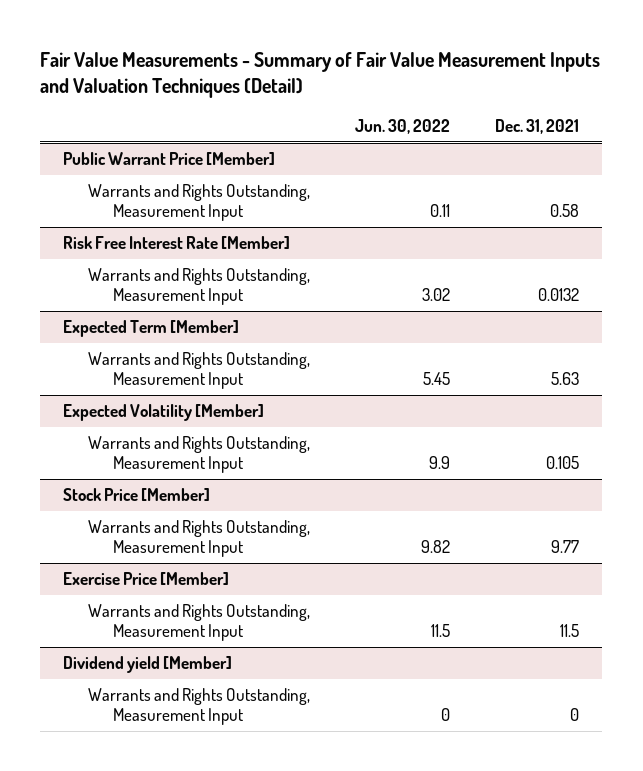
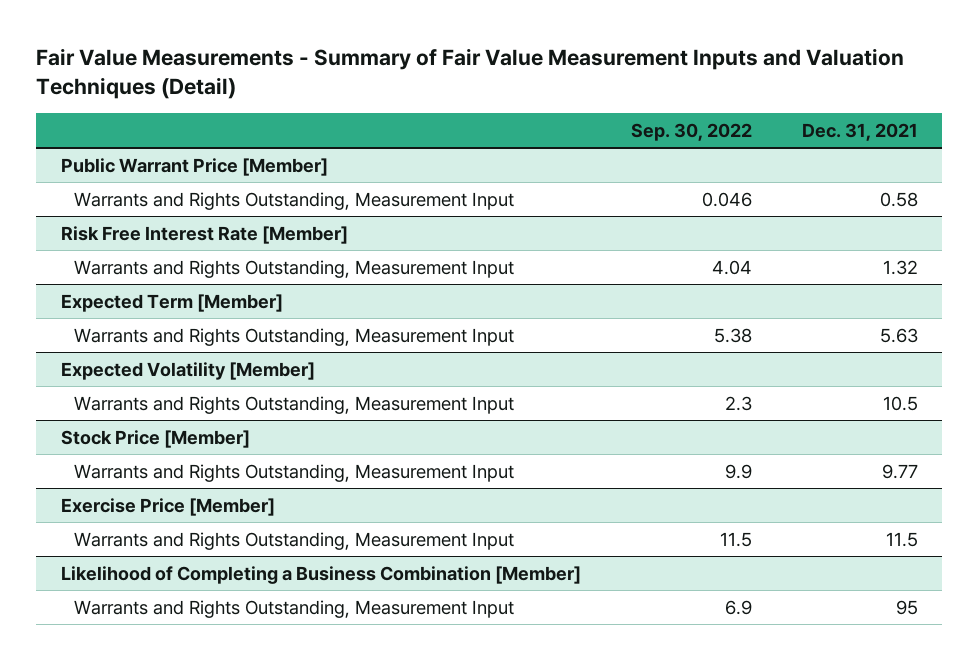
- | Jun. 30, 2022 | Dec. 31, 2021
+ | Sep. 30, 2022 | Dec. 31, 2021
@ Risk Free Interest Rate [Member]
- Warrants and Rights Outstanding, Measurement Input | 3.02 | 0.0132
+ Warrants and Rights Outstanding, Measurement Input | 4.04 | 1.32
@ Expected Volatility [Member]
- Warrants and Rights Outstanding, Measurement Input | 9.9 | 0.105
+ Warrants and Rights Outstanding, Measurement Input | 2.3 | 10.5
- Dividend yield [Member]
- Warrants and Rights Outstanding, Measurement Input | 0 | 0
+ Likelihood of Completing a Business Combination [Member]
+ Warrants and Rights Outstanding, Measurement Input | 6.9 | 95

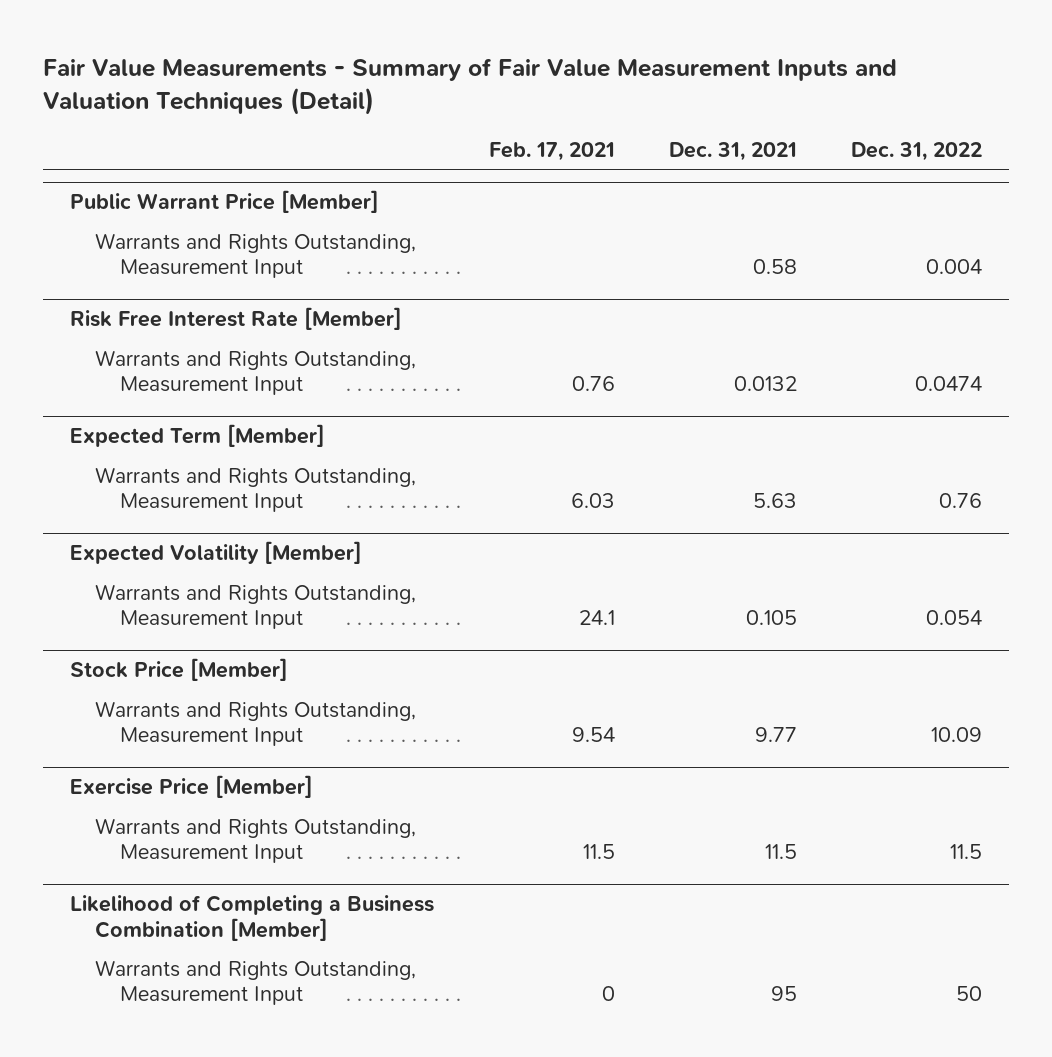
- | Sep. 30, 2022 | Dec. 31, 2021
+ | Feb. 17, 2021 | Dec. 31, 2021 | Dec. 31, 2022
@ Risk Free Interest Rate [Member]
- Warrants and Rights Outstanding, Measurement Input | 4.04 | 1.32
+ Warrants and Rights Outstanding, Measurement Input | 0.76 | 0.0132 | 0.0474
@ Expected Volatility [Member]
- Warrants and Rights Outstanding, Measurement Input | 2.3 | 10.5
+ Warrants and Rights Outstanding, Measurement Input | 24.1 | 0.105 | 0.054

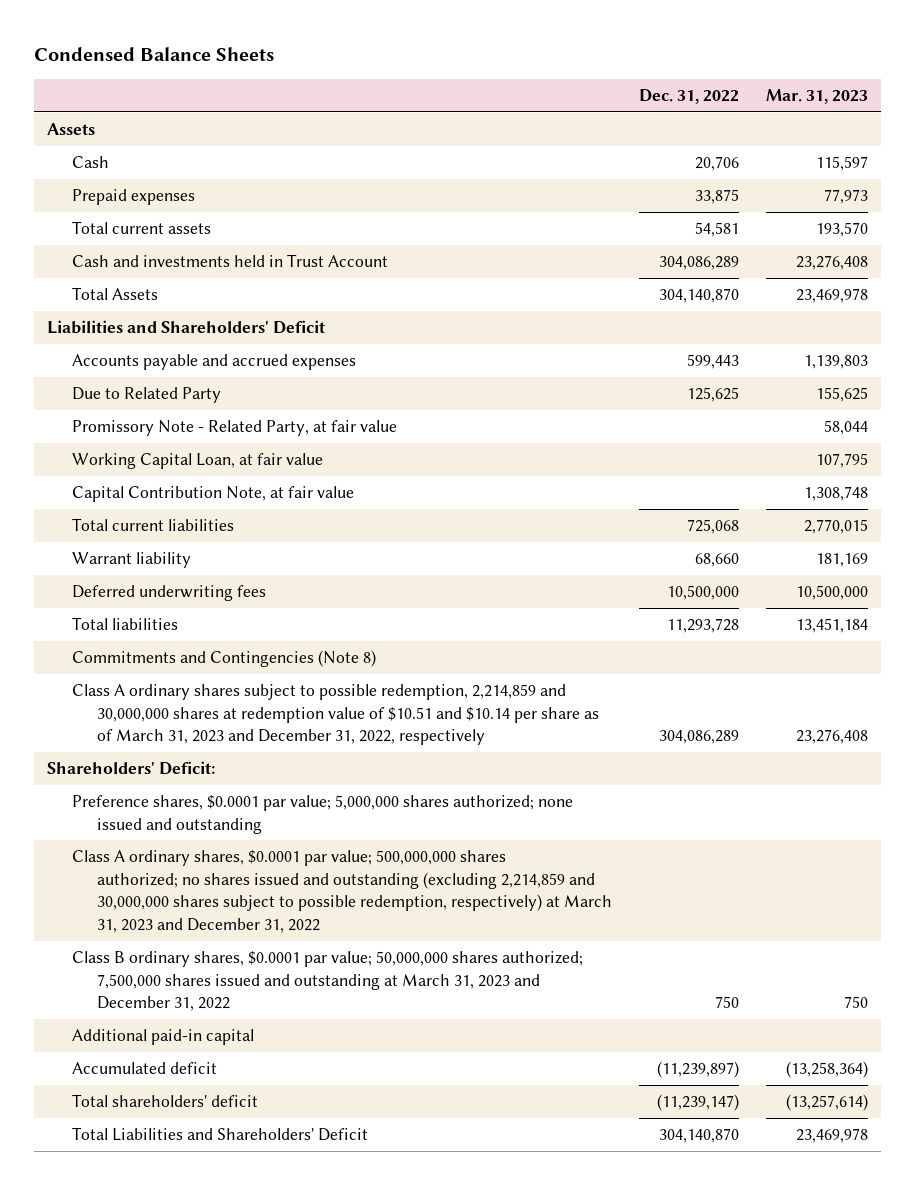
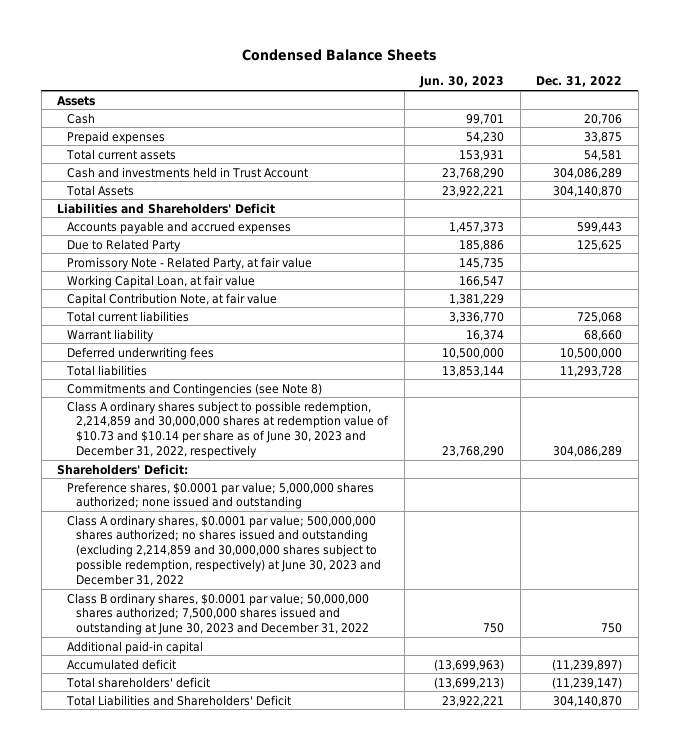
- | Dec. 31, 2022 | Mar. 31, 2023
+ | Jun. 30, 2023 | Dec. 31, 2022
- Commitments and Contingencies (Note 8)
- Class A ordinary shares subject to possible redemption, 2,214,859 and 30,000,000 shares at redemption value of $10.51 and $10.14 per share as of March 31, 2023 and December 31, 2022, respectively | 304,086,289 | 23,276,408
+ Commitments and Contingencies (see Note 8)
+ Class A ordinary shares subject to possible redemption, 2,214,859 and 30,000,000 shares at redemption value of $10.73 and $10.14 per share as of June 30, 2023 and December 31, 2022, respectively | 23,768,290 | 304,086,289
- Class A ordinary shares, $0.0001 par value; 500,000,000 shares authorized; no shares issued and outstanding (excluding 2,214,859 and 30,000,000 shares subject to possible redemption, respectively) at March 31, 2023 and December 31, 2022
- Class B ordinary shares, $0.0001 par value; 50,000,000 shares authorized; 7,500,000 shares issued and outstanding at March 31, 2023 and December 31, 2022 | 750 | 750
+ Class A ordinary shares, $0.0001 par value; 500,000,000 shares authorized; no shares issued and outstanding (excluding 2,214,859 and 30,000,000 shares subject to possible redemption, respectively) at June 30, 2023 and December 31, 2022
+ Class B ordinary shares, $0.0001 par value; 50,000,000 shares authorized; 7,500,000 shares issued and outstanding at June 30, 2023 and December 31, 2022 | 750 | 750

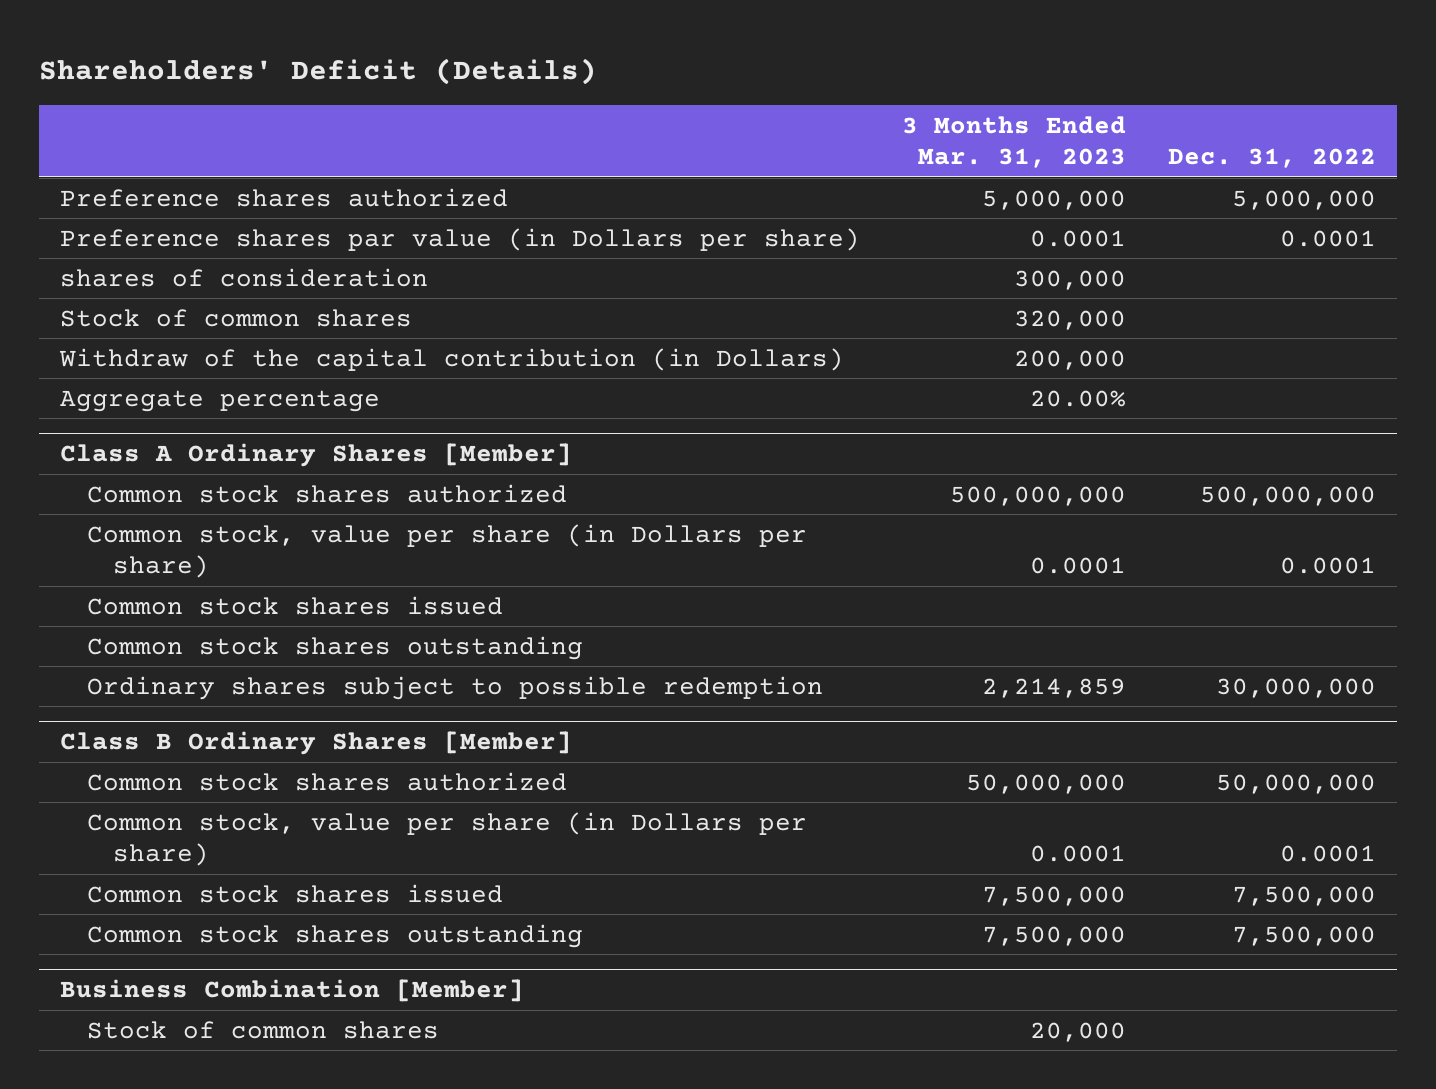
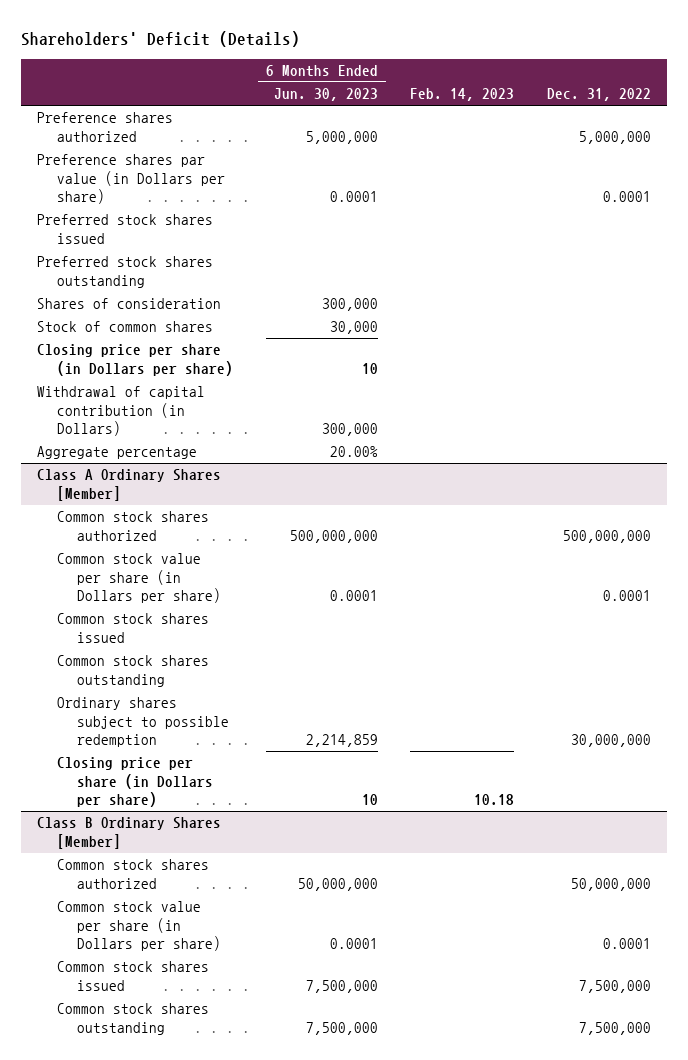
- | 3 Months Ended Mar. 31, 2023 | Dec. 31, 2022
+ | 6 Months Ended Jun. 30, 2023 | Feb. 14, 2023 | Dec. 31, 2022
- shares of consideration | 300,000 |
+ Preferred stock shares issued
+ Preferred stock shares outstanding
+ Shares of consideration | 300,000 | |
- Withdraw of the capital contribution (in Dollars) | 200,000 |
+ Closing price per share (in Dollars per share) | 10 | |
+ Withdrawal of capital contribution (in Dollars) | 300,000 | |
@ Class A Ordinary Shares [Member]
- Common stock, value per share (in Dollars per share) | 0.0001 | 0.0001
+ Common stock value per share (in Dollars per share) | 0.0001 | | 0.0001
+ Closing price per share (in Dollars per share) | 10 | 10.18 |
@ Class B Ordinary Shares [Member]
- Common stock, value per share (in Dollars per share) | 0.0001 | 0.0001
+ Common stock value per share (in Dollars per share) | 0.0001 | | 0.0001
- Business Combination [Member]
- Stock of common shares | 20,000 |

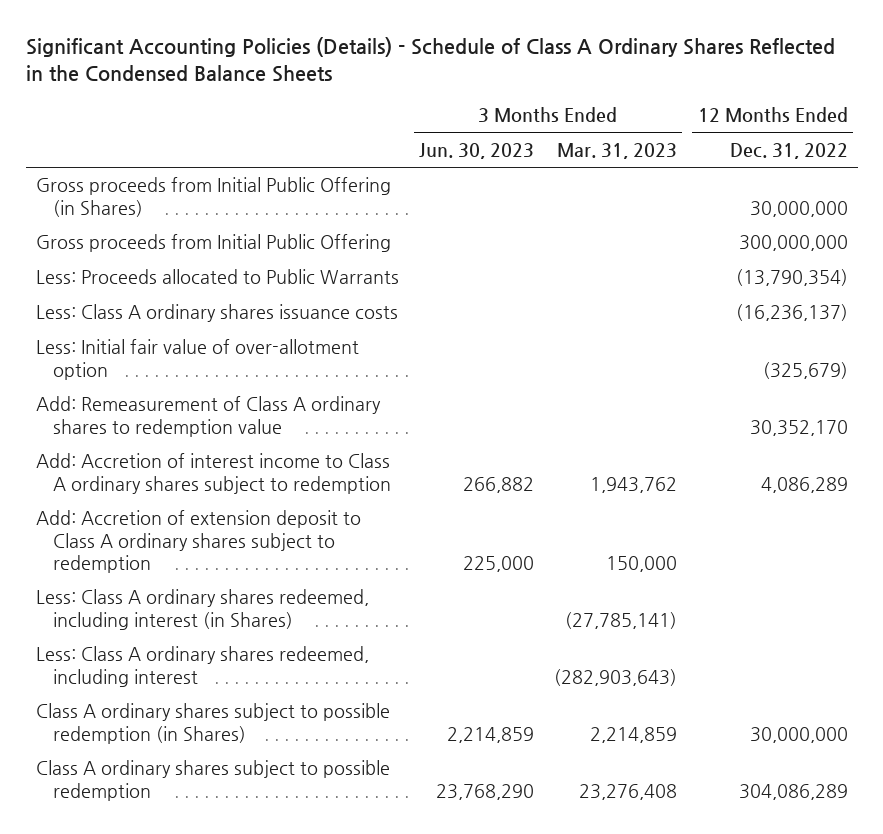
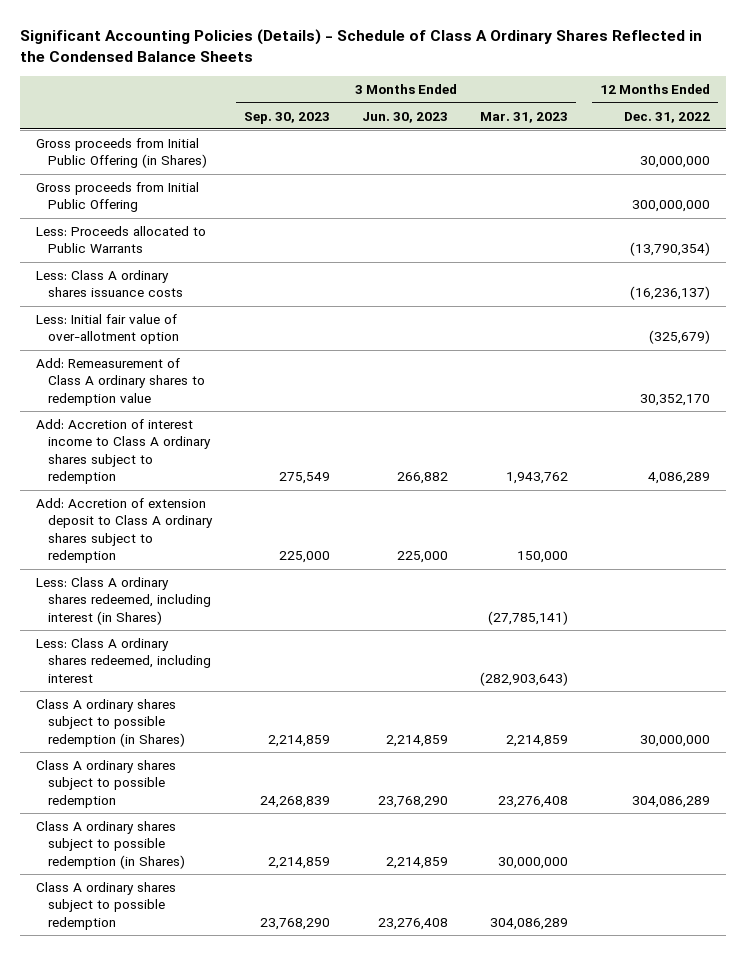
- | 3 Months Ended Jun. 30, 2023 | 3 Months Ended Mar. 31, 2023 | 12 Months Ended Dec. 31, 2022
+ | 3 Months Ended Sep. 30, 2023 | 3 Months Ended Jun. 30, 2023 | 3 Months Ended Mar. 31, 2023 | 12 Months Ended Dec. 31, 2022
+ Class A ordinary shares subject to possible redemption (in Shares) | 2,214,859 | 2,214,859 | 30,000,000 |
+ Class A ordinary shares subject to possible redemption | 23,768,290 | 23,276,408 | 304,086,289 |

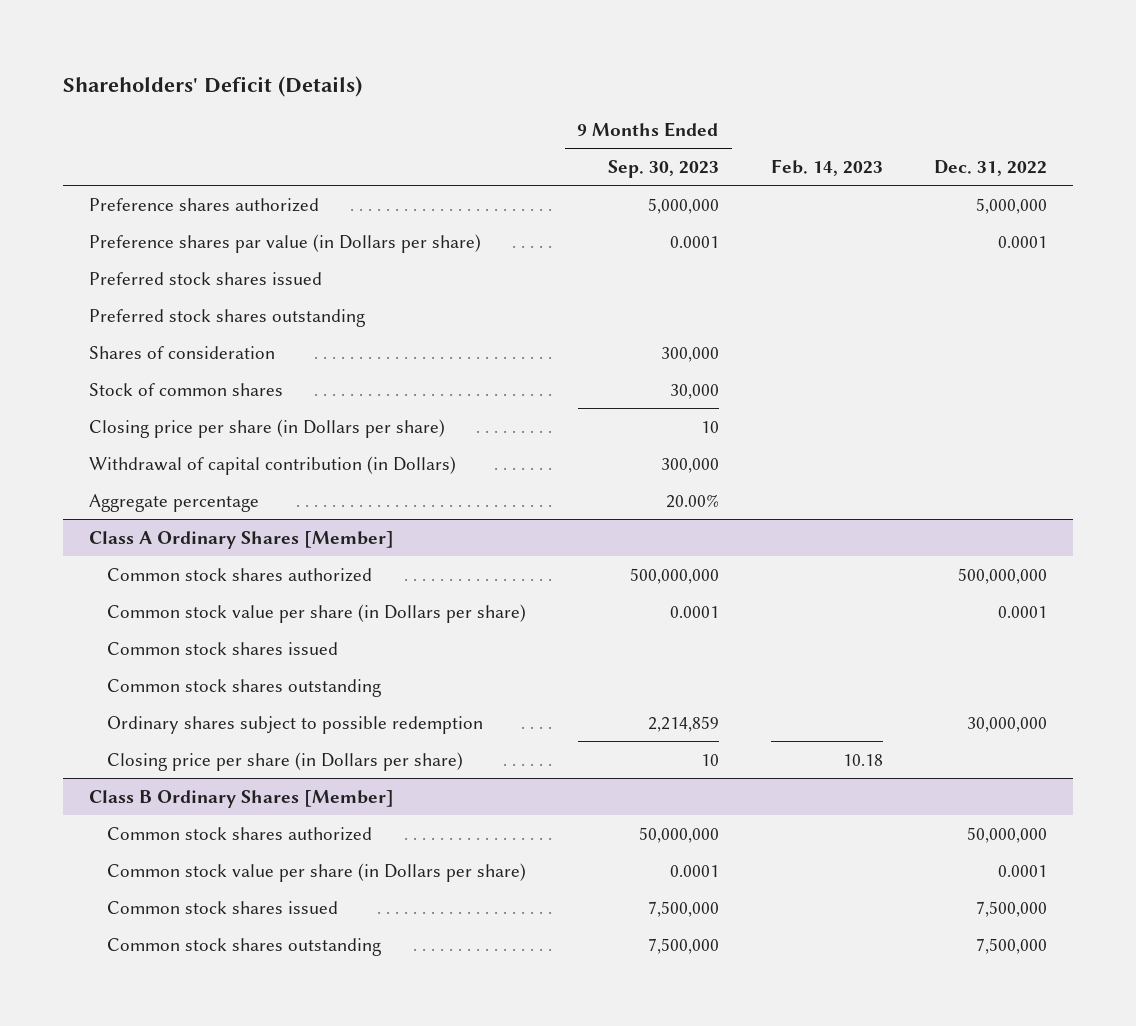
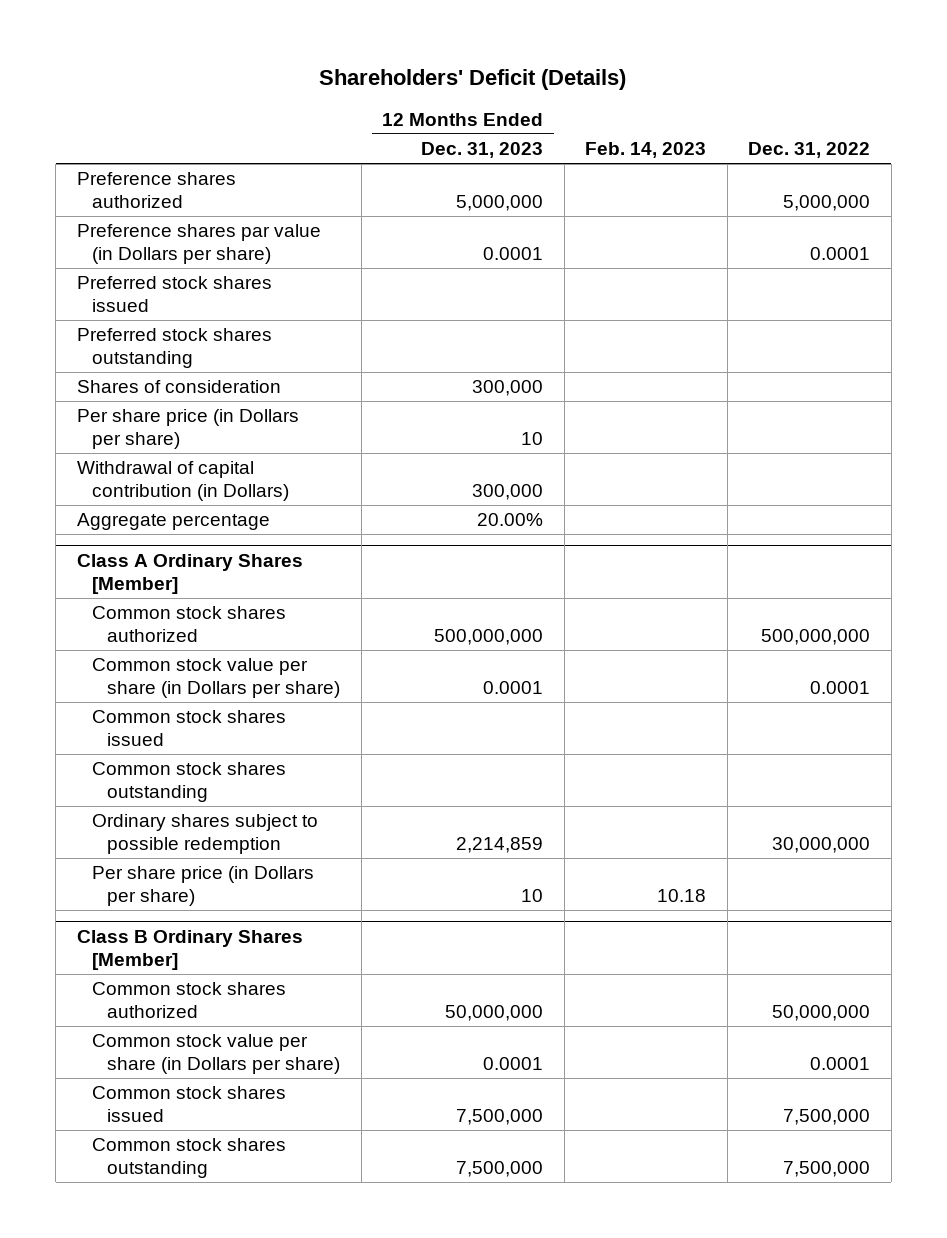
- | 9 Months Ended Sep. 30, 2023 | Feb. 14, 2023 | Dec. 31, 2022
+ | 12 Months Ended Dec. 31, 2023 | Feb. 14, 2023 | Dec. 31, 2022
- Stock of common shares | 30,000 | |
- Closing price per share (in Dollars per share) | 10 | |
+ Per share price (in Dollars per share) | 10 | |
@ Class A Ordinary Shares [Member]
- Closing price per share (in Dollars per share) | 10 | 10.18 |
+ Per share price (in Dollars per share) | 10 | 10.18 |

